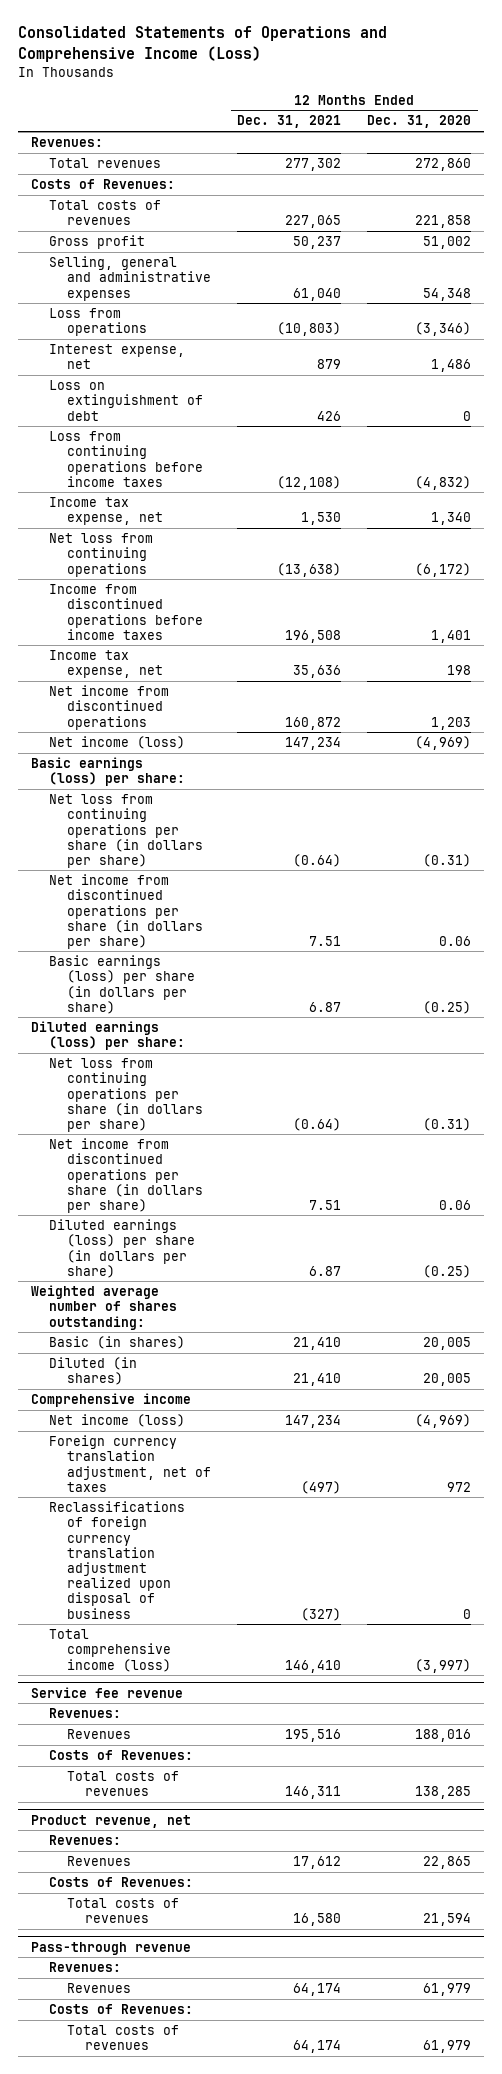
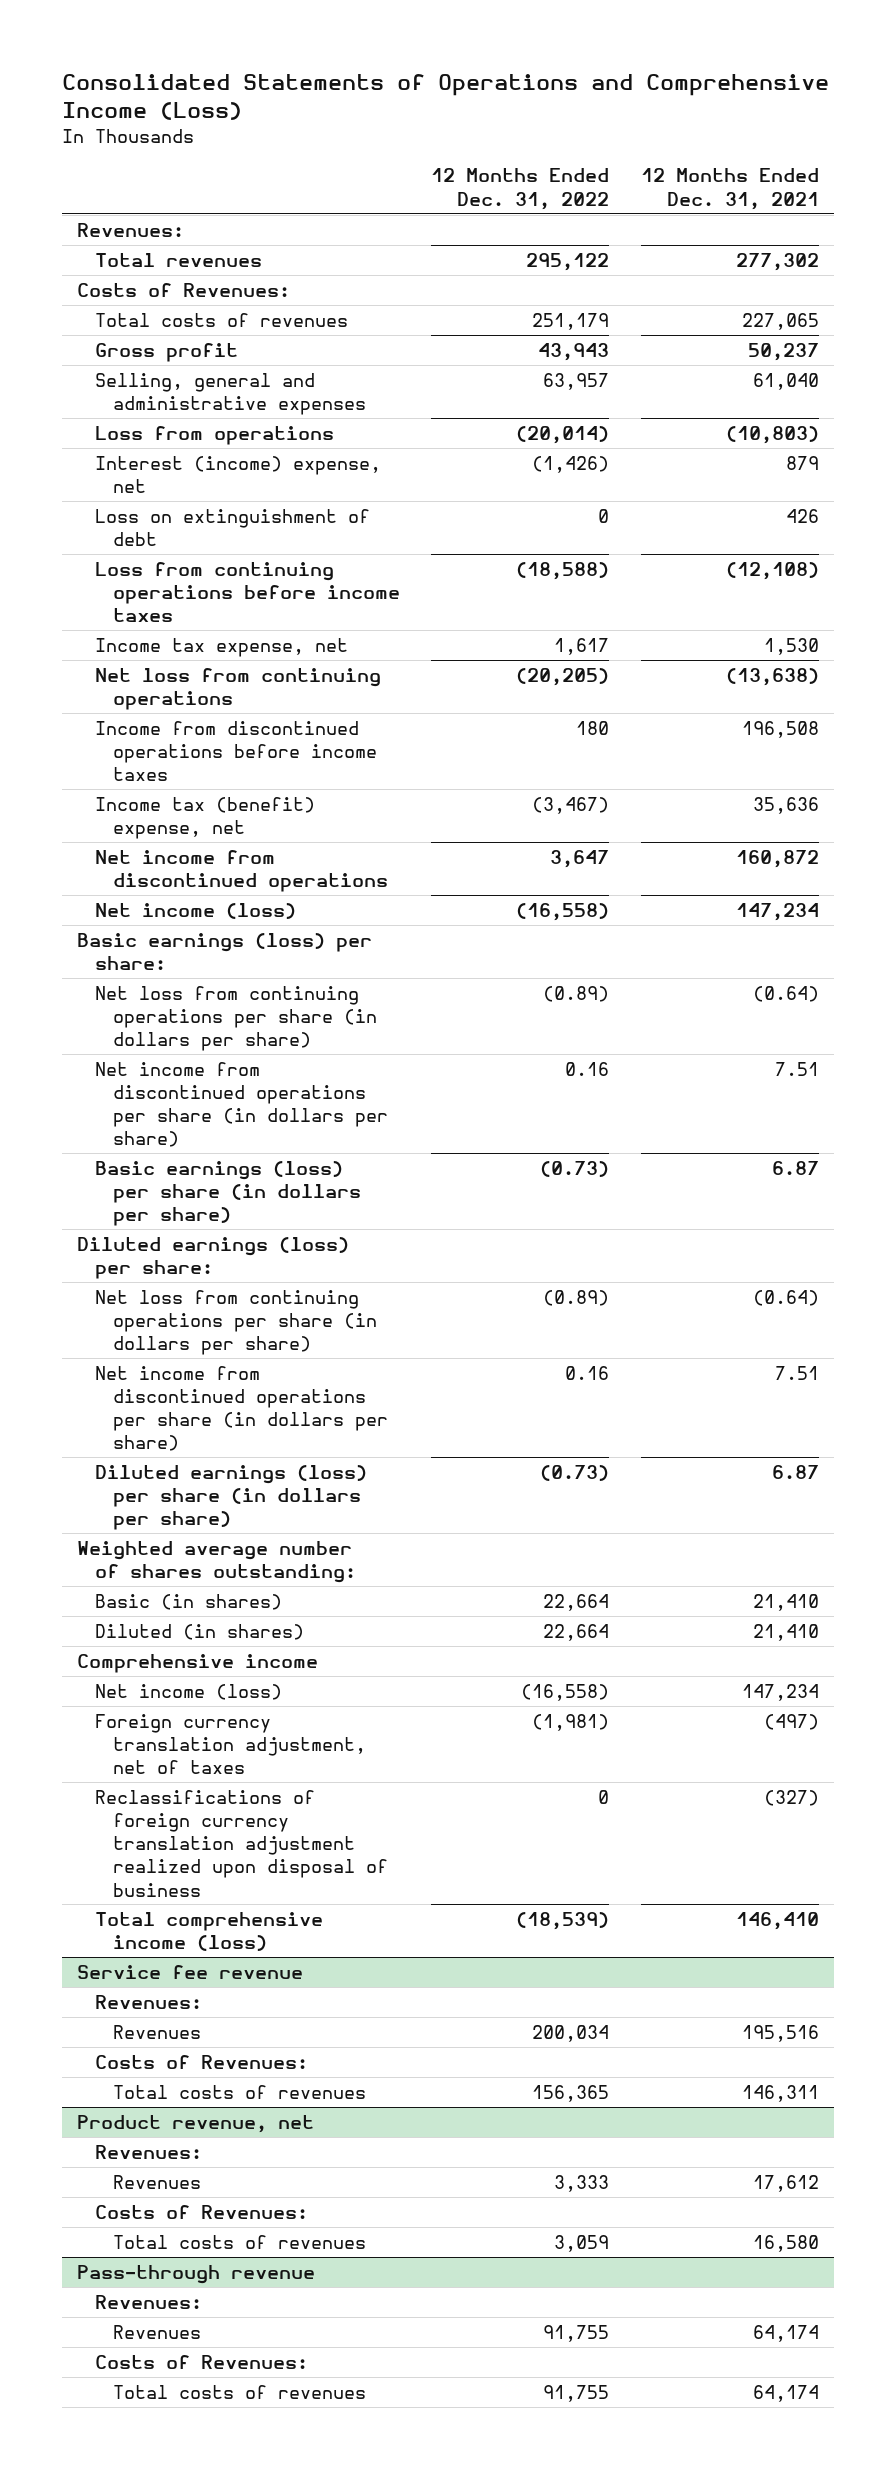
- | 12 Months Ended Dec. 31, 2021 | 12 Months Ended Dec. 31, 2020
+ | 12 Months Ended Dec. 31, 2022 | 12 Months Ended Dec. 31, 2021
- Interest expense, net | 879 | 1,486
+ Interest (income) expense, net | (1,426) | 879
- Income tax expense, net | 35,636 | 198
+ Income tax (benefit) expense, net | (3,467) | 35,636

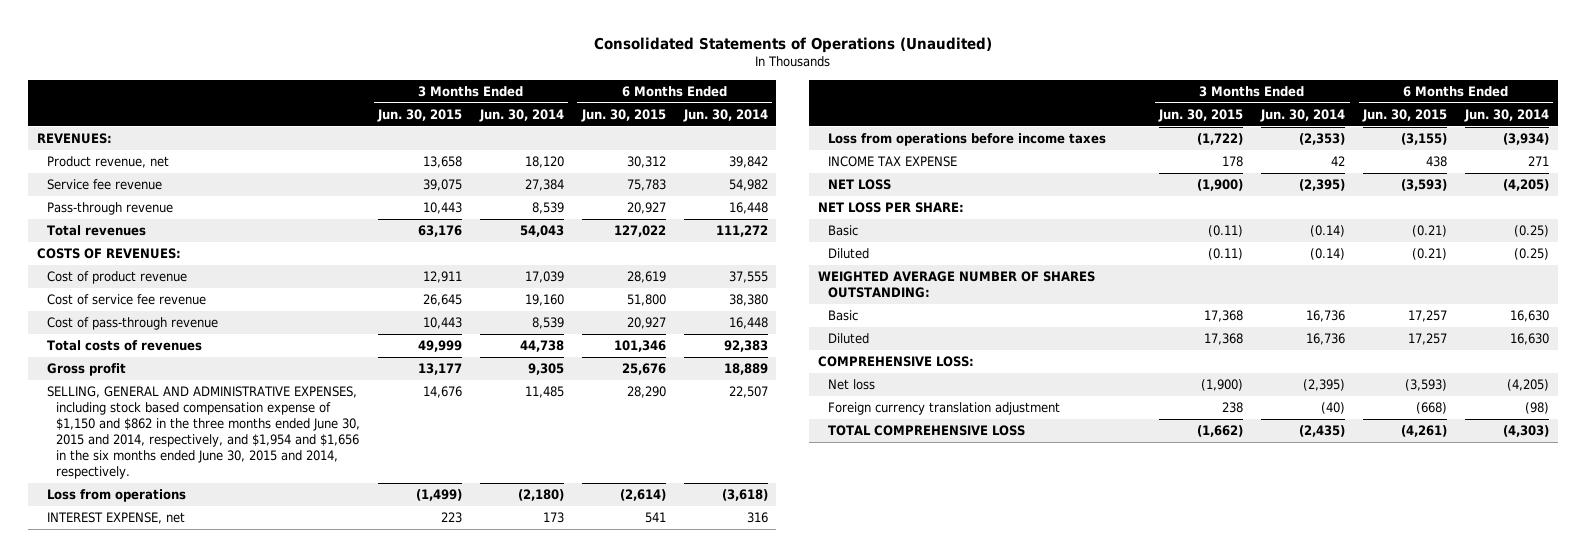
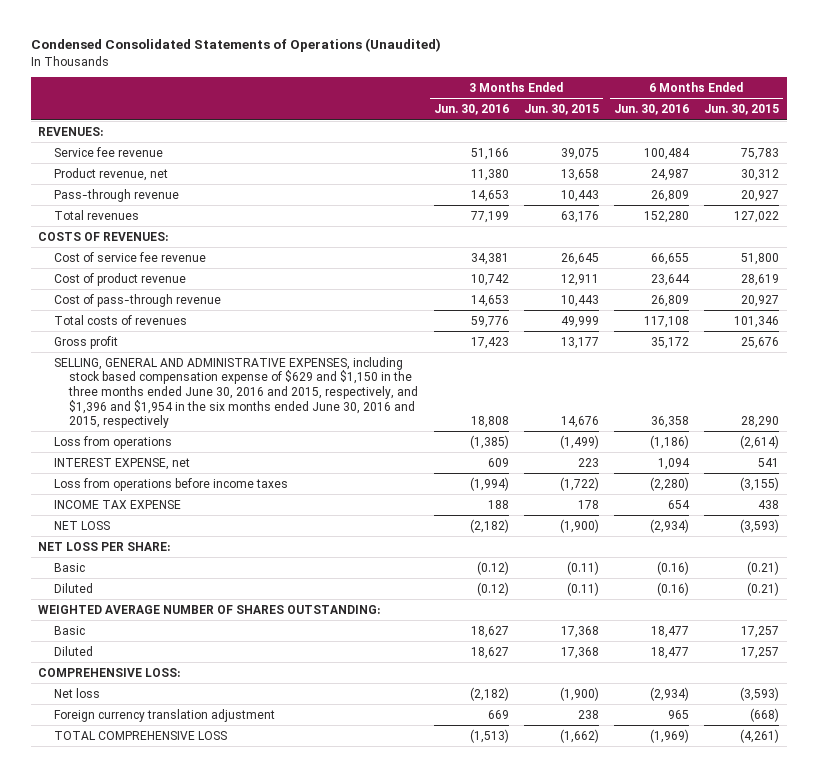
- Consolidated Statements of Operations (Unaudited)
+ Condensed Consolidated Statements of Operations (Unaudited)
- | 3 Months Ended Jun. 30, 2015 | 3 Months Ended Jun. 30, 2014 | 6 Months Ended Jun. 30, 2015 | 6 Months Ended Jun. 30, 2014
+ | 3 Months Ended Jun. 30, 2016 | 3 Months Ended Jun. 30, 2015 | 6 Months Ended Jun. 30, 2016 | 6 Months Ended Jun. 30, 2015
moved down: Product revenue, net | 11,380 | 13,658 | 24,987 | 30,312
moved down: Cost of product revenue | 10,742 | 12,911 | 23,644 | 28,619
- SELLING, GENERAL AND ADMINISTRATIVE EXPENSES, including stock based compensation expense of $1,150 and $862 in the three months ended June 30, 2015 and 2014, respectively, and $1,954 and $1,656 in the six months ended June 30, 2015 and 2014, respectively. | 14,676 | 11,485 | 28,290 | 22,507
+ SELLING, GENERAL AND ADMINISTRATIVE EXPENSES, including stock based compensation expense of $629 and $1,150 in the three months ended June 30, 2016 and 2015, respectively, and $1,396 and $1,954 in the six months ended June 30, 2016 and 2015, respectively | 18,808 | 14,676 | 36,358 | 28,290

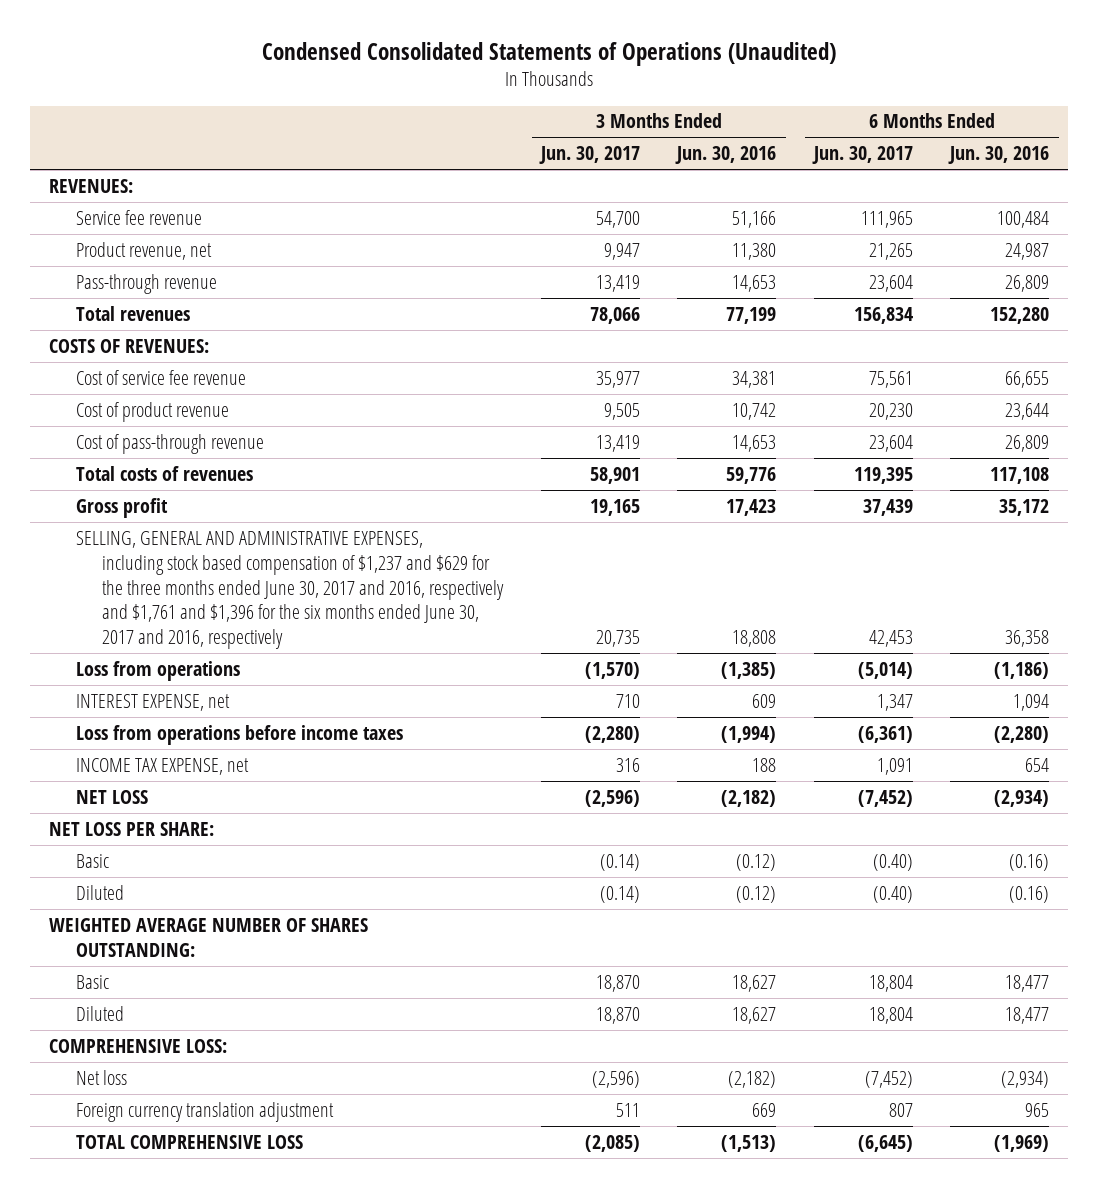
- | 3 Months Ended Jun. 30, 2016 | 3 Months Ended Jun. 30, 2015 | 6 Months Ended Jun. 30, 2016 | 6 Months Ended Jun. 30, 2015
+ | 3 Months Ended Jun. 30, 2017 | 3 Months Ended Jun. 30, 2016 | 6 Months Ended Jun. 30, 2017 | 6 Months Ended Jun. 30, 2016
- SELLING, GENERAL AND ADMINISTRATIVE EXPENSES, including stock based compensation expense of $629 and $1,150 in the three months ended June 30, 2016 and 2015, respectively, and $1,396 and $1,954 in the six months ended June 30, 2016 and 2015, respectively | 18,808 | 14,676 | 36,358 | 28,290
+ SELLING, GENERAL AND ADMINISTRATIVE EXPENSES, including stock based compensation of $1,237 and $629 for the three months ended June 30, 2017 and 2016, respectively and $1,761 and $1,396 for the six months ended June 30, 2017 and 2016, respectively | 20,735 | 18,808 | 42,453 | 36,358
- INCOME TAX EXPENSE | 188 | 178 | 654 | 438
+ INCOME TAX EXPENSE, net | 316 | 188 | 1,091 | 654

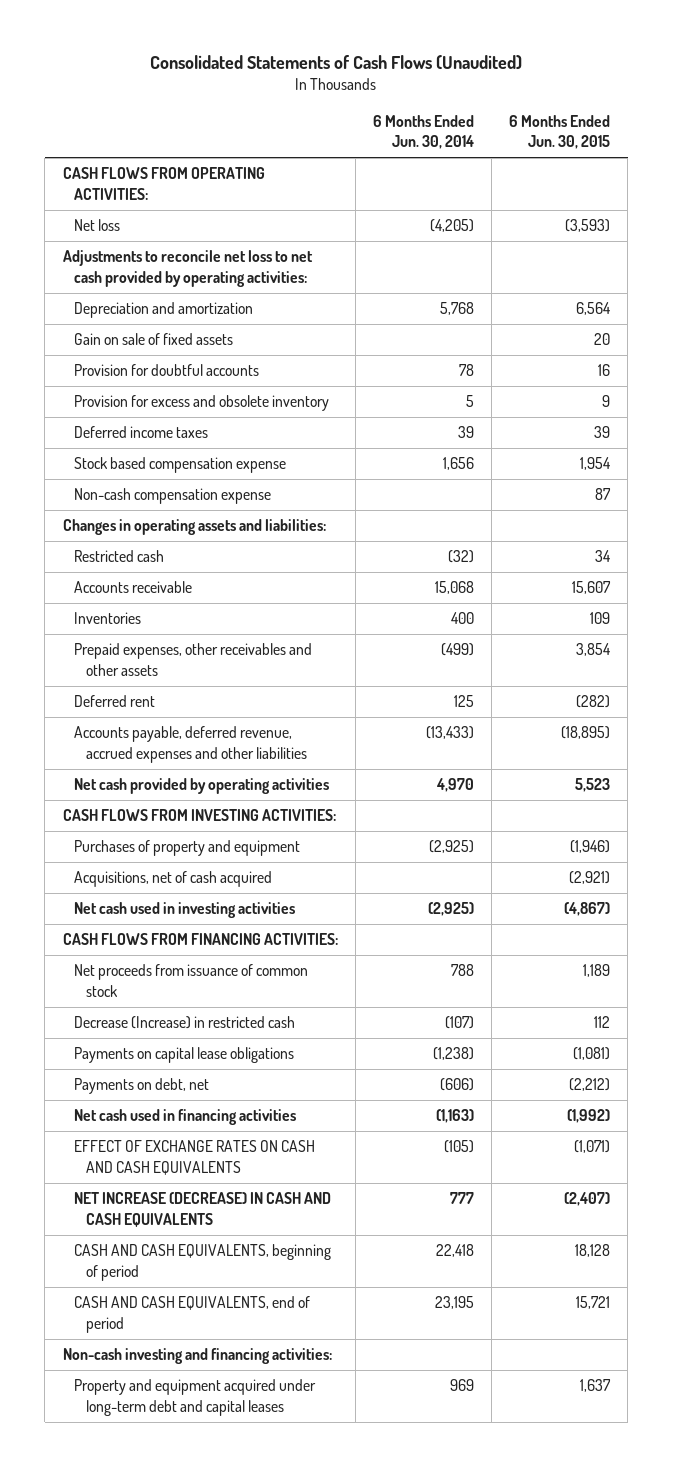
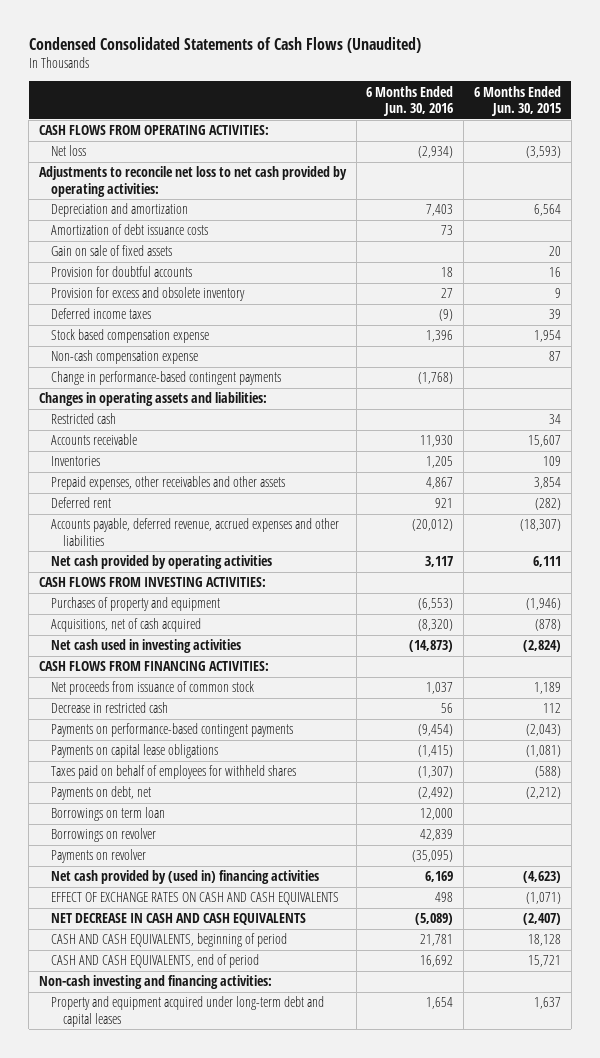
- Consolidated Statements of Cash Flows (Unaudited)
+ Condensed Consolidated Statements of Cash Flows (Unaudited)
- | 6 Months Ended Jun. 30, 2014 | 6 Months Ended Jun. 30, 2015
+ | 6 Months Ended Jun. 30, 2016 | 6 Months Ended Jun. 30, 2015
+ Amortization of debt issuance costs | 73 |
+ Change in performance-based contingent payments | (1,768) |
- Accounts payable, deferred revenue, accrued expenses and other liabilities | (13,433) | (18,895)
- Net cash provided by operating activities | 4,970 | 5,523
+ Accounts payable, deferred revenue, accrued expenses and other liabilities | (20,012) | (18,307)
+ Net cash provided by operating activities | 3,117 | 6,111
- Acquisitions, net of cash acquired | | (2,921)
- Net cash used in investing activities | (2,925) | (4,867)
+ Acquisitions, net of cash acquired | (8,320) | (878)
+ Net cash used in investing activities | (14,873) | (2,824)
- Decrease (Increase) in restricted cash | (107) | 112
+ Decrease in restricted cash | 56 | 112
+ Payments on performance-based contingent payments | (9,454) | (2,043)
+ Taxes paid on behalf of employees for withheld shares | (1,307) | (588)
- Net cash used in financing activities | (1,163) | (1,992)
+ Borrowings on term loan | 12,000 |
+ Borrowings on revolver | 42,839 |
+ Payments on revolver | (35,095) |
+ Net cash provided by (used in) financing activities | 6,169 | (4,623)
- NET INCREASE (DECREASE) IN CASH AND CASH EQUIVALENTS | 777 | (2,407)
+ NET DECREASE IN CASH AND CASH EQUIVALENTS | (5,089) | (2,407)

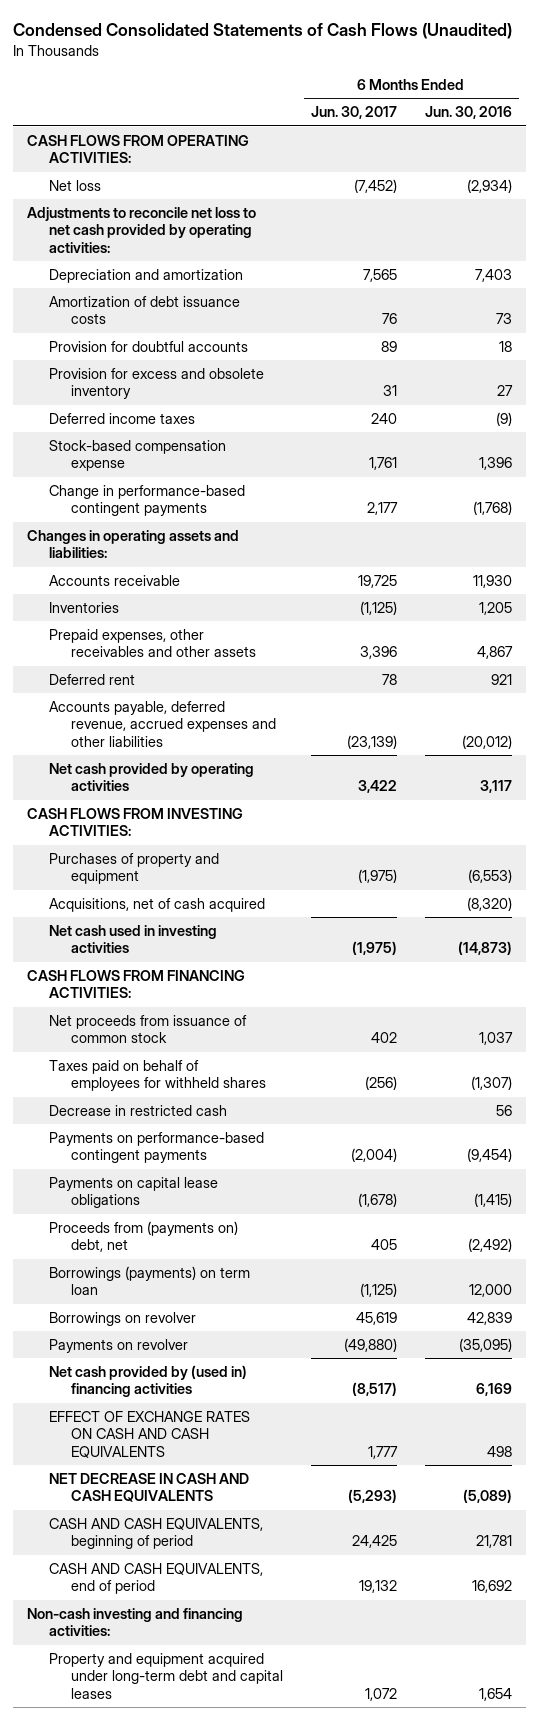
- | 6 Months Ended Jun. 30, 2016 | 6 Months Ended Jun. 30, 2015
+ | 6 Months Ended Jun. 30, 2017 | 6 Months Ended Jun. 30, 2016
- Gain on sale of fixed assets | | 20
- Stock based compensation expense | 1,396 | 1,954
- Non-cash compensation expense | | 87
+ Stock-based compensation expense | 1,761 | 1,396
- Restricted cash | | 34
moved up: Taxes paid on behalf of employees for withheld shares | (256) | (1,307)
- Payments on debt, net | (2,492) | (2,212)
- Borrowings on term loan | 12,000 |
+ Proceeds from (payments on) debt, net | 405 | (2,492)
+ Borrowings (payments) on term loan | (1,125) | 12,000

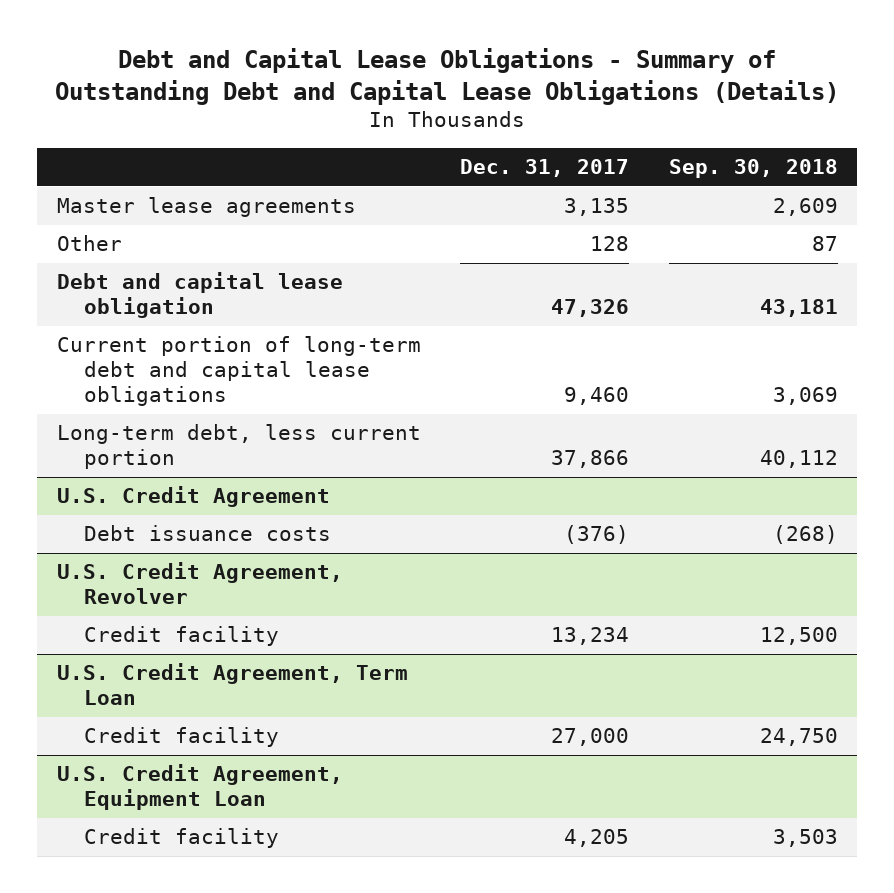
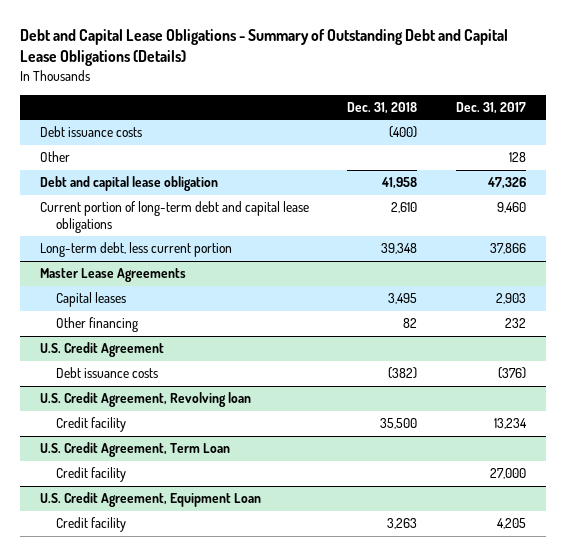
- | Dec. 31, 2017 | Sep. 30, 2018
+ | Dec. 31, 2018 | Dec. 31, 2017
- Master lease agreements | 3,135 | 2,609
+ Debt issuance costs | (400) |
+ Master Lease Agreements
+ Capital leases | 3,495 | 2,903
+ Other financing | 82 | 232
- U.S. Credit Agreement, Revolver
+ U.S. Credit Agreement, Revolving loan

